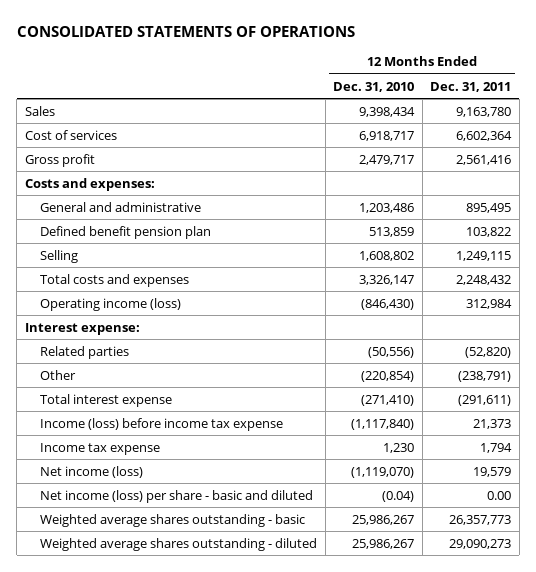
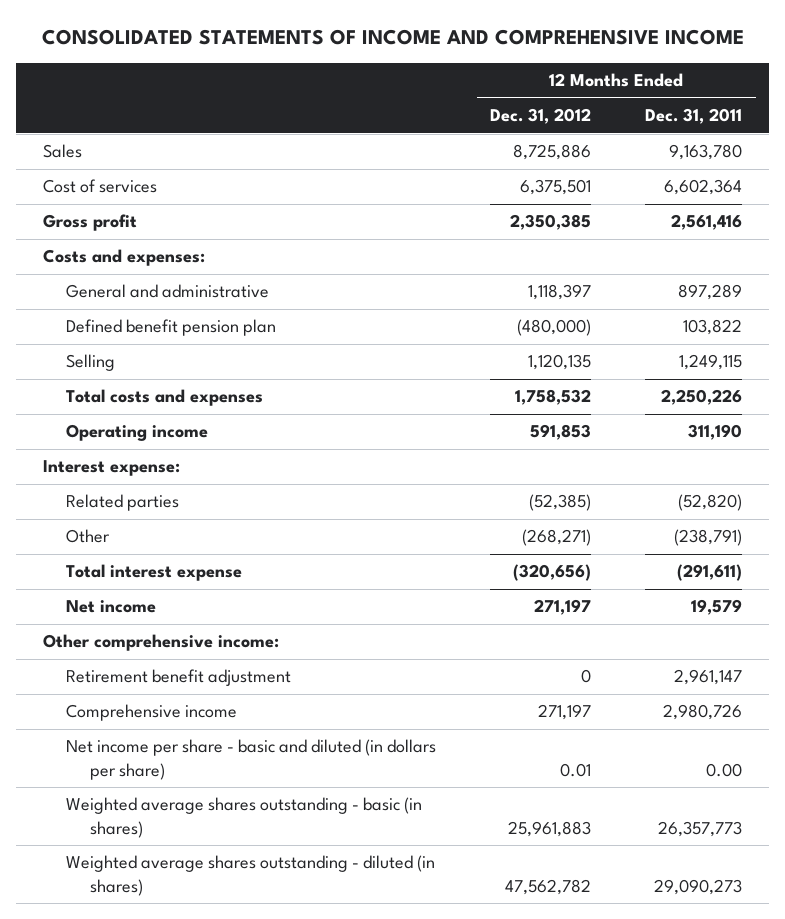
- CONSOLIDATED STATEMENTS OF OPERATIONS
+ CONSOLIDATED STATEMENTS OF INCOME AND COMPREHENSIVE INCOME
- | 12 Months Ended Dec. 31, 2010 | 12 Months Ended Dec. 31, 2011
+ | 12 Months Ended Dec. 31, 2012 | 12 Months Ended Dec. 31, 2011
- General and administrative | 1,203,486 | 895,495
+ General and administrative | 1,118,397 | 897,289
- Total costs and expenses | 3,326,147 | 2,248,432
- Operating income (loss) | (846,430) | 312,984
+ Total costs and expenses | 1,758,532 | 2,250,226
+ Operating income | 591,853 | 311,190
- Income (loss) before income tax expense | (1,117,840) | 21,373
- Income tax expense | 1,230 | 1,794
- Net income (loss) | (1,119,070) | 19,579
- Net income (loss) per share - basic and diluted | (0.04) | 0.00
- Weighted average shares outstanding - basic | 25,986,267 | 26,357,773
- Weighted average shares outstanding - diluted | 25,986,267 | 29,090,273
+ Net income | 271,197 | 19,579
+ Other comprehensive income:
+ Retirement benefit adjustment | 0 | 2,961,147
+ Comprehensive income | 271,197 | 2,980,726
+ Net income per share - basic and diluted (in dollars per share) | 0.01 | 0.00
+ Weighted average shares outstanding - basic (in shares) | 25,961,883 | 26,357,773
+ Weighted average shares outstanding - diluted (in shares) | 47,562,782 | 29,090,273

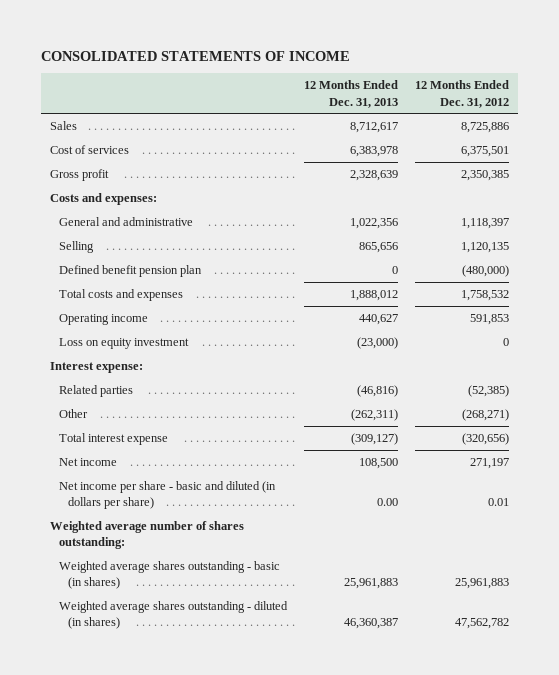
- CONSOLIDATED STATEMENTS OF INCOME AND COMPREHENSIVE INCOME
+ CONSOLIDATED STATEMENTS OF INCOME
- | 12 Months Ended Dec. 31, 2012 | 12 Months Ended Dec. 31, 2011
+ | 12 Months Ended Dec. 31, 2013 | 12 Months Ended Dec. 31, 2012
moved down: Defined benefit pension plan | 0 | (480,000)
+ Loss on equity investment | (23,000) | 0
- Other comprehensive income:
- Retirement benefit adjustment | 0 | 2,961,147
- Comprehensive income | 271,197 | 2,980,726
+ Weighted average number of shares outstanding:

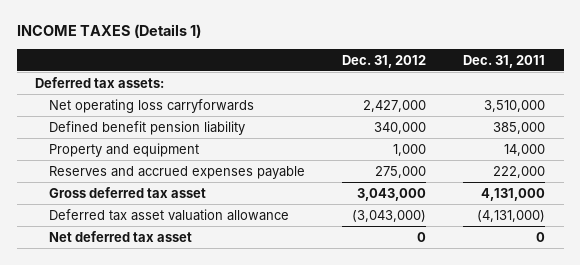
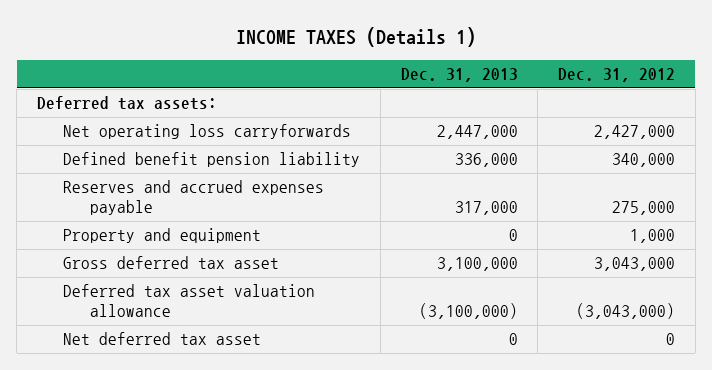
- | Dec. 31, 2012 | Dec. 31, 2011
+ | Dec. 31, 2013 | Dec. 31, 2012
moved down: Property and equipment | 0 | 1,000

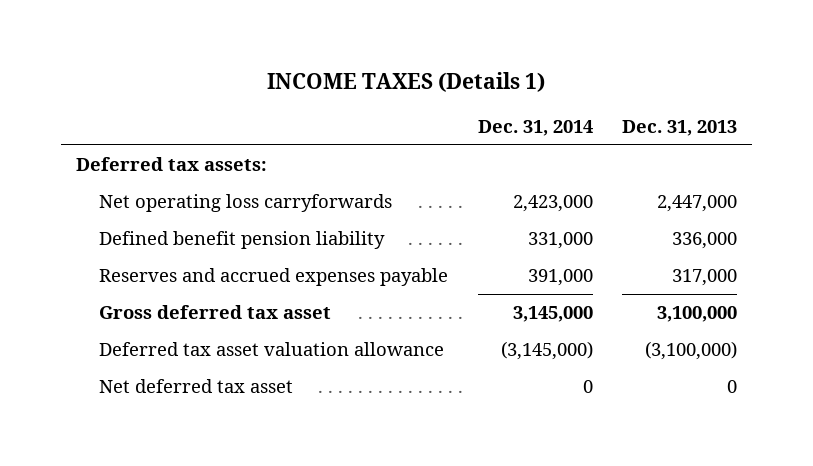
- | Dec. 31, 2013 | Dec. 31, 2012
+ | Dec. 31, 2014 | Dec. 31, 2013
- Property and equipment | 0 | 1,000

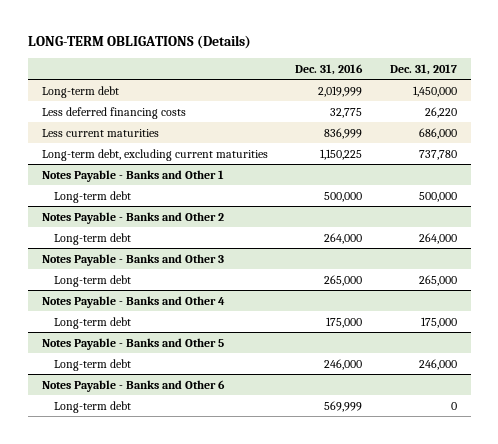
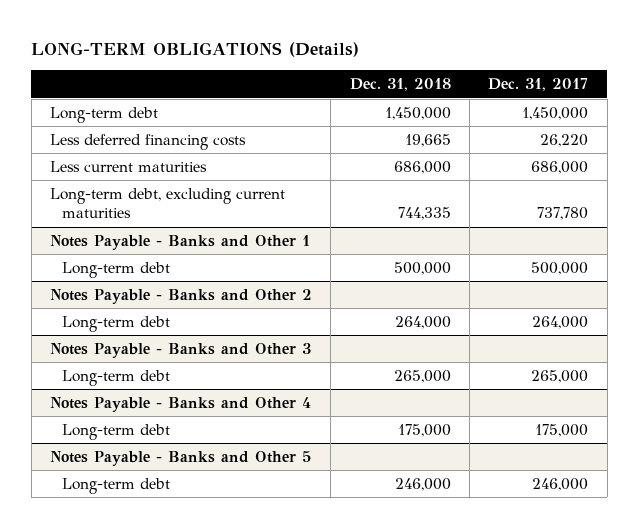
- | Dec. 31, 2016 | Dec. 31, 2017
+ | Dec. 31, 2018 | Dec. 31, 2017
- Notes Payable - Banks and Other 6
- Long-term debt | 569,999 | 0

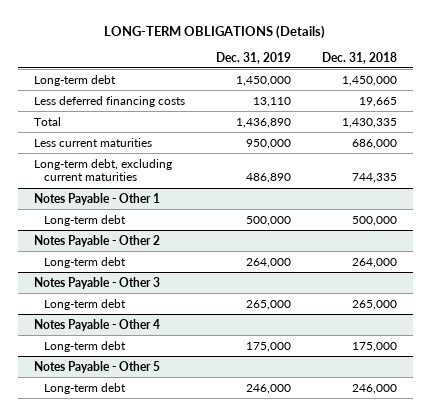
- | Dec. 31, 2018 | Dec. 31, 2017
+ | Dec. 31, 2019 | Dec. 31, 2018
+ Total | 1,436,890 | 1,430,335
- Notes Payable - Banks and Other 1
+ Notes Payable - Other 1
- Notes Payable - Banks and Other 2
+ Notes Payable - Other 2
- Notes Payable - Banks and Other 3
+ Notes Payable - Other 3
- Notes Payable - Banks and Other 4
+ Notes Payable - Other 4
- Notes Payable - Banks and Other 5
+ Notes Payable - Other 5

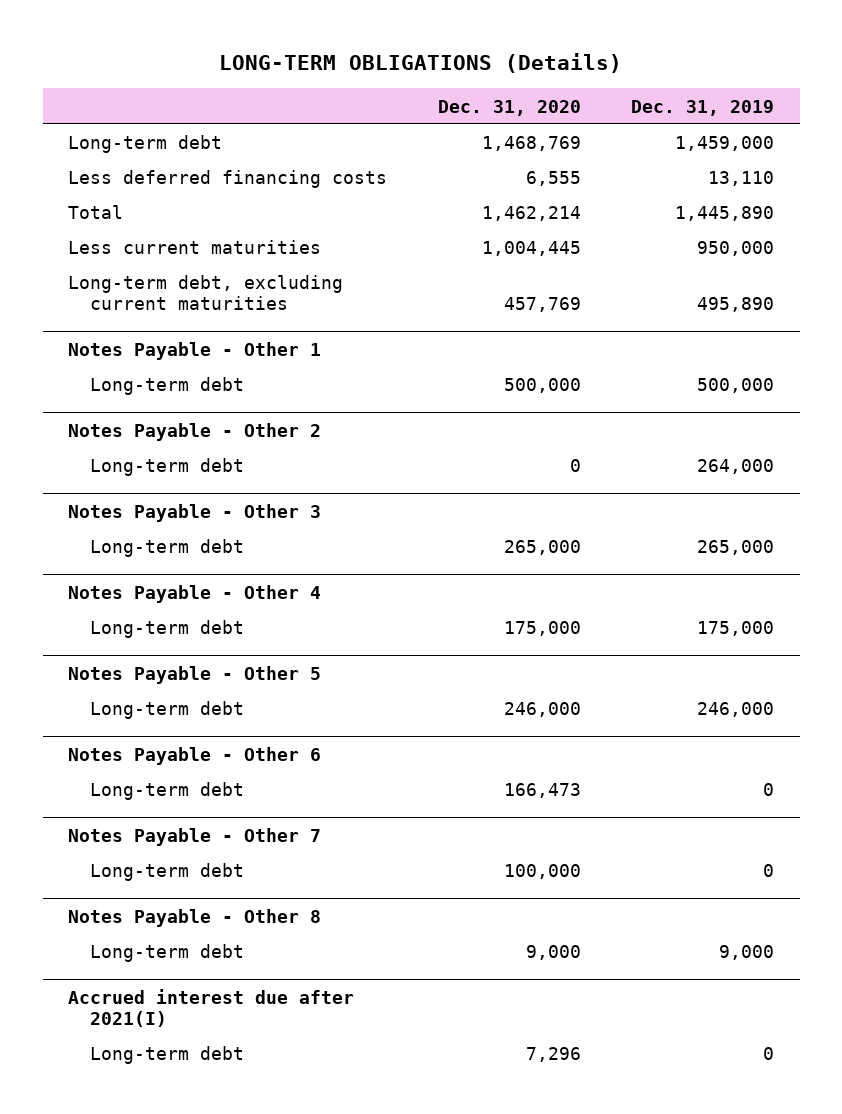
- | Dec. 31, 2019 | Dec. 31, 2018
+ | Dec. 31, 2020 | Dec. 31, 2019
- Long-term debt | 1,450,000 | 1,450,000
+ Long-term debt | 1,468,769 | 1,459,000
- Total | 1,436,890 | 1,430,335
+ Total | 1,462,214 | 1,445,890
- Long-term debt, excluding current maturities | 486,890 | 744,335
+ Long-term debt, excluding current maturities | 457,769 | 495,890
+ Notes Payable - Other 6
+ Long-term debt | 166,473 | 0
+ Notes Payable - Other 7
+ Long-term debt | 100,000 | 0
+ Notes Payable - Other 8
+ Long-term debt | 9,000 | 9,000
+ Accrued interest due after 2021(I)
+ Long-term debt | 7,296 | 0

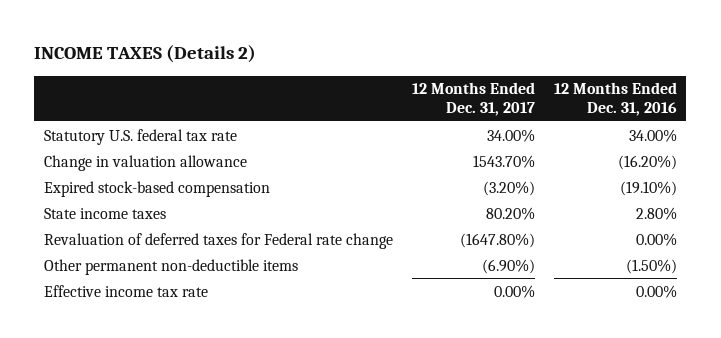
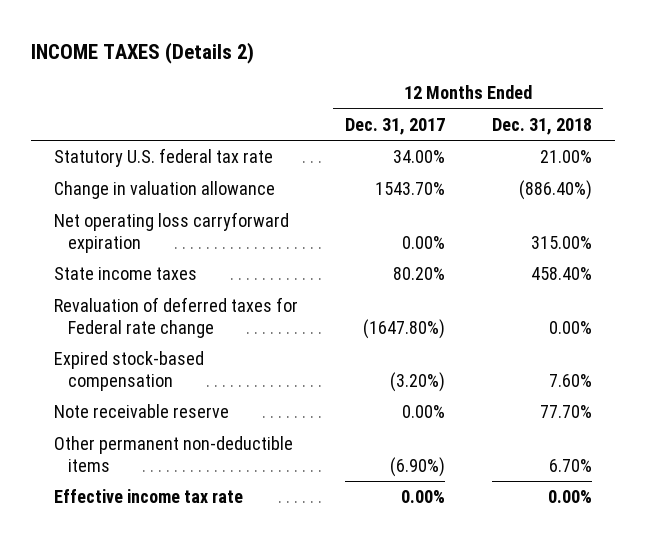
- | 12 Months Ended Dec. 31, 2017 | 12 Months Ended Dec. 31, 2016
+ | 12 Months Ended Dec. 31, 2017 | 12 Months Ended Dec. 31, 2018
+ Net operating loss carryforward expiration | 0.00% | 315.00%
moved down: Expired stock-based compensation | (3.20%) | 7.60%
+ Note receivable reserve | 0.00% | 77.70%

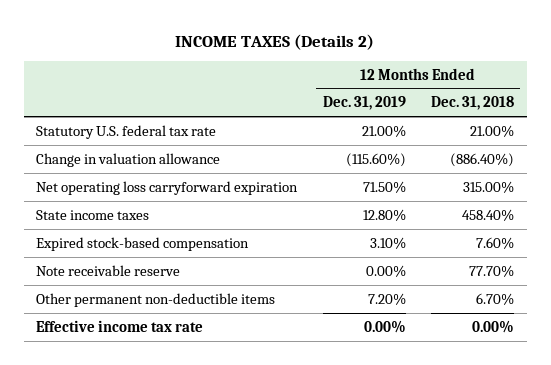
- | 12 Months Ended Dec. 31, 2017 | 12 Months Ended Dec. 31, 2018
+ | 12 Months Ended Dec. 31, 2019 | 12 Months Ended Dec. 31, 2018
- Revaluation of deferred taxes for Federal rate change | (1647.80%) | 0.00%

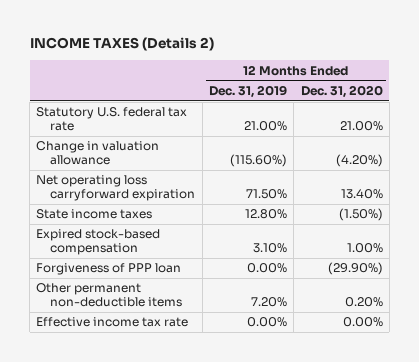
- | 12 Months Ended Dec. 31, 2019 | 12 Months Ended Dec. 31, 2018
+ | 12 Months Ended Dec. 31, 2019 | 12 Months Ended Dec. 31, 2020
- Note receivable reserve | 0.00% | 77.70%
+ Forgiveness of PPP loan | 0.00% | (29.90%)

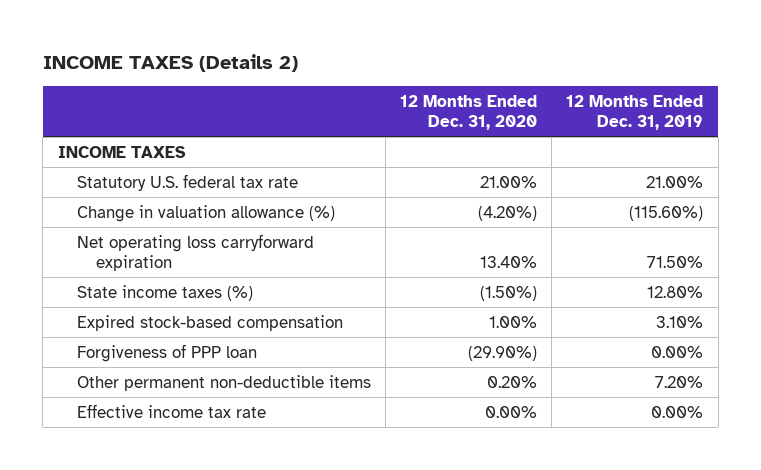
- | 12 Months Ended Dec. 31, 2019 | 12 Months Ended Dec. 31, 2020
+ | 12 Months Ended Dec. 31, 2020 | 12 Months Ended Dec. 31, 2019
+ INCOME TAXES
- Change in valuation allowance | (115.60%) | (4.20%)
+ Change in valuation allowance (%) | (4.20%) | (115.60%)
- State income taxes | 12.80% | (1.50%)
+ State income taxes (%) | (1.50%) | 12.80%

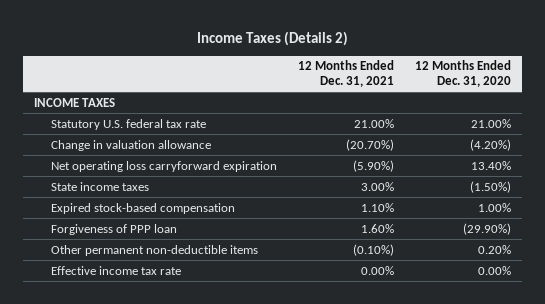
- INCOME TAXES (Details 2)
+ Income Taxes (Details 2)
- | 12 Months Ended Dec. 31, 2020 | 12 Months Ended Dec. 31, 2019
+ | 12 Months Ended Dec. 31, 2021 | 12 Months Ended Dec. 31, 2020
- Change in valuation allowance (%) | (4.20%) | (115.60%)
+ Change in valuation allowance | (20.70%) | (4.20%)
- State income taxes (%) | (1.50%) | 12.80%
+ State income taxes | 3.00% | (1.50%)

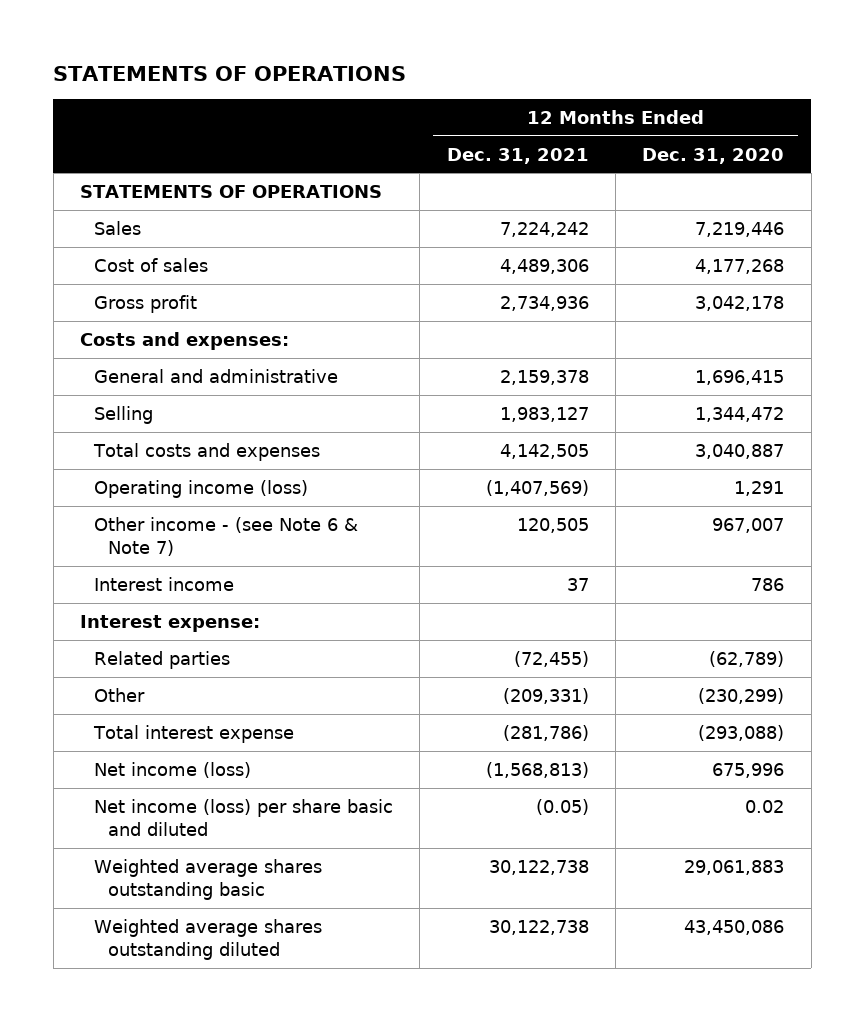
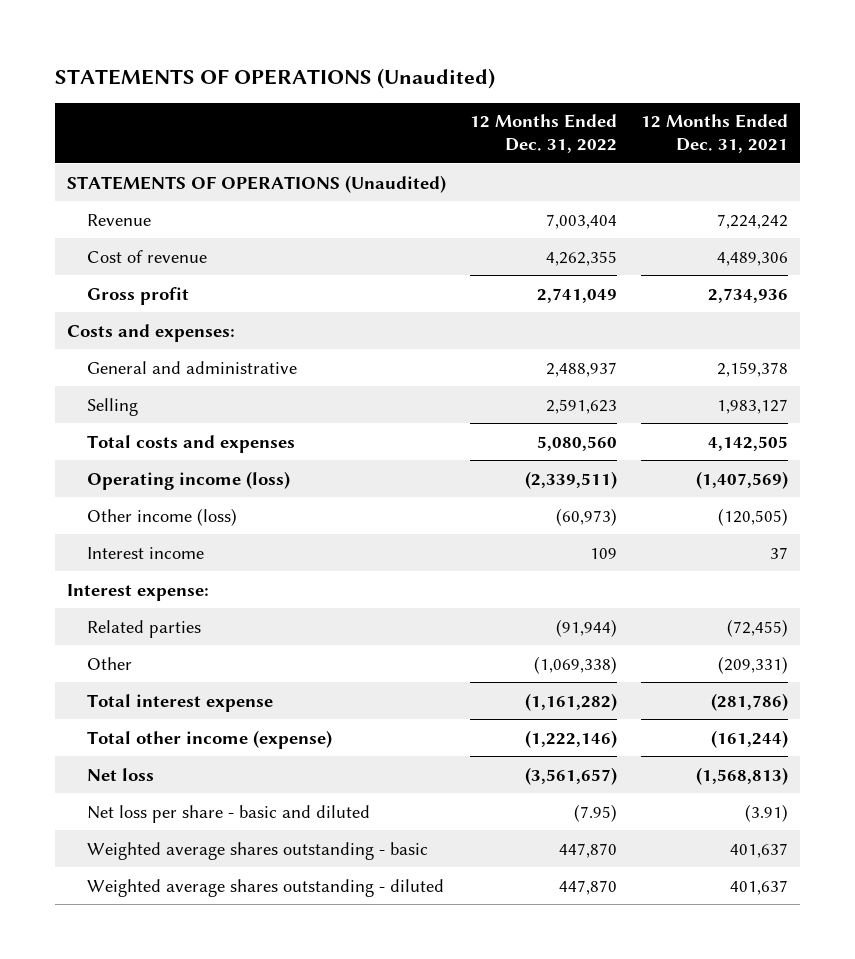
- STATEMENTS OF OPERATIONS
+ STATEMENTS OF OPERATIONS (Unaudited)
- | 12 Months Ended Dec. 31, 2021 | 12 Months Ended Dec. 31, 2020
+ | 12 Months Ended Dec. 31, 2022 | 12 Months Ended Dec. 31, 2021
- STATEMENTS OF OPERATIONS
- Sales | 7,224,242 | 7,219,446
- Cost of sales | 4,489,306 | 4,177,268
+ STATEMENTS OF OPERATIONS (Unaudited)
+ Revenue | 7,003,404 | 7,224,242
+ Cost of revenue | 4,262,355 | 4,489,306
- Other income - (see Note 6 & Note 7) | 120,505 | 967,007
+ Other income (loss) | (60,973) | (120,505)
- Net income (loss) | (1,568,813) | 675,996
- Net income (loss) per share basic and diluted | (0.05) | 0.02
- Weighted average shares outstanding basic | 30,122,738 | 29,061,883
- Weighted average shares outstanding diluted | 30,122,738 | 43,450,086
+ Total other income (expense) | (1,222,146) | (161,244)
+ Net loss | (3,561,657) | (1,568,813)
+ Net loss per share - basic and diluted | (7.95) | (3.91)
+ Weighted average shares outstanding - basic | 447,870 | 401,637
+ Weighted average shares outstanding - diluted | 447,870 | 401,637

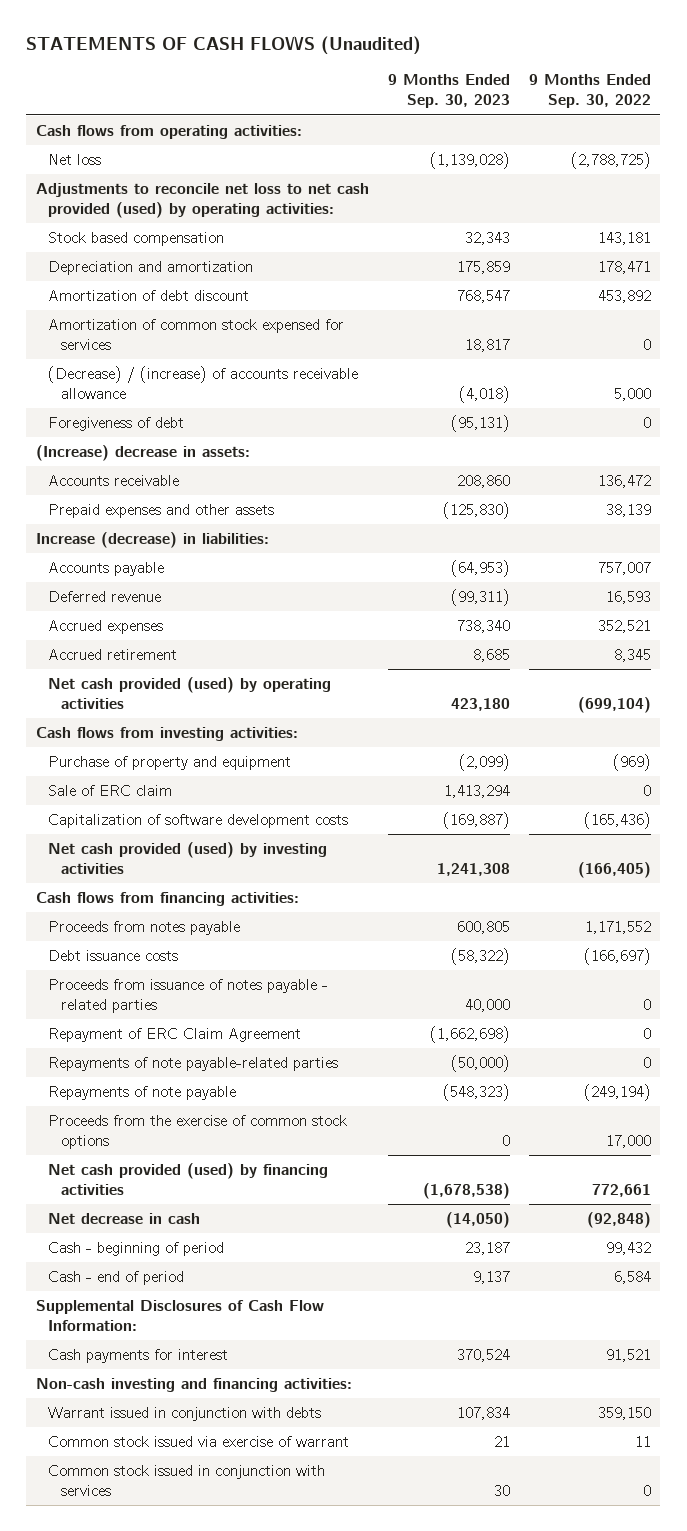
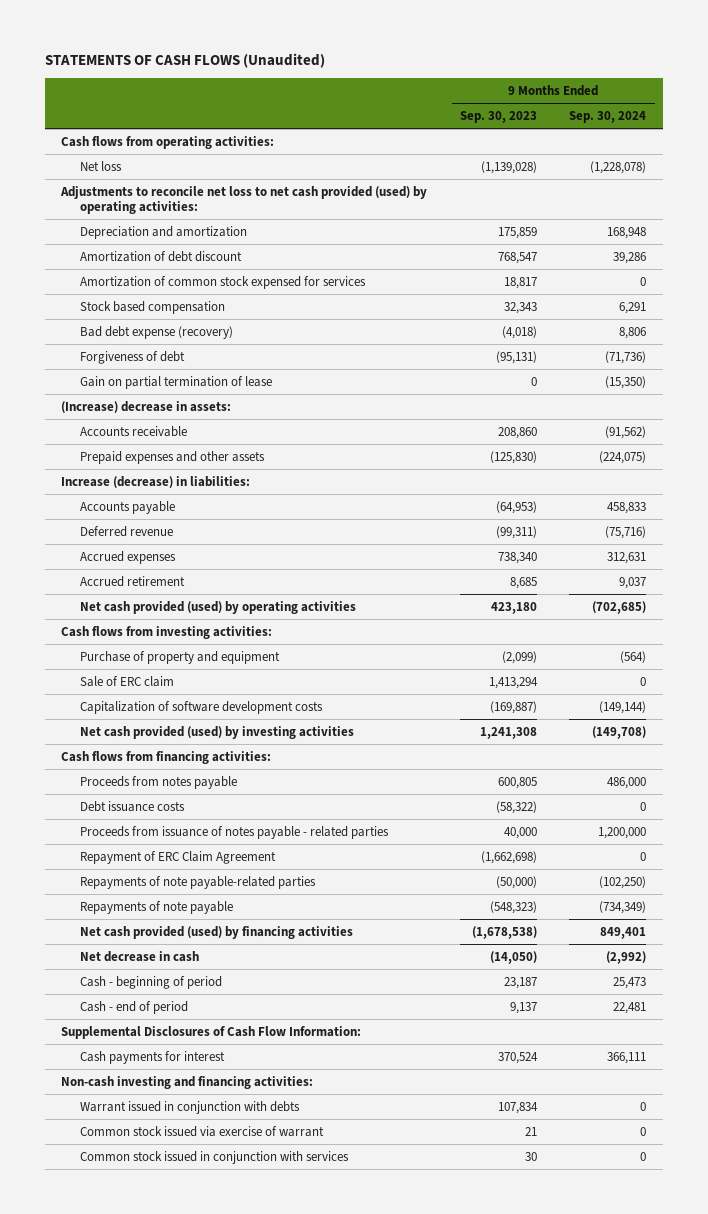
- | 9 Months Ended Sep. 30, 2023 | 9 Months Ended Sep. 30, 2022
+ | 9 Months Ended Sep. 30, 2023 | 9 Months Ended Sep. 30, 2024
- (Decrease) / (increase) of accounts receivable allowance | (4,018) | 5,000
- Foregiveness of debt | (95,131) | 0
moved down: Stock based compensation | 32,343 | 6,291
+ Bad debt expense (recovery) | (4,018) | 8,806
+ Forgiveness of debt | (95,131) | (71,736)
+ Gain on partial termination of lease | 0 | (15,350)
- Proceeds from the exercise of common stock options | 0 | 17,000

